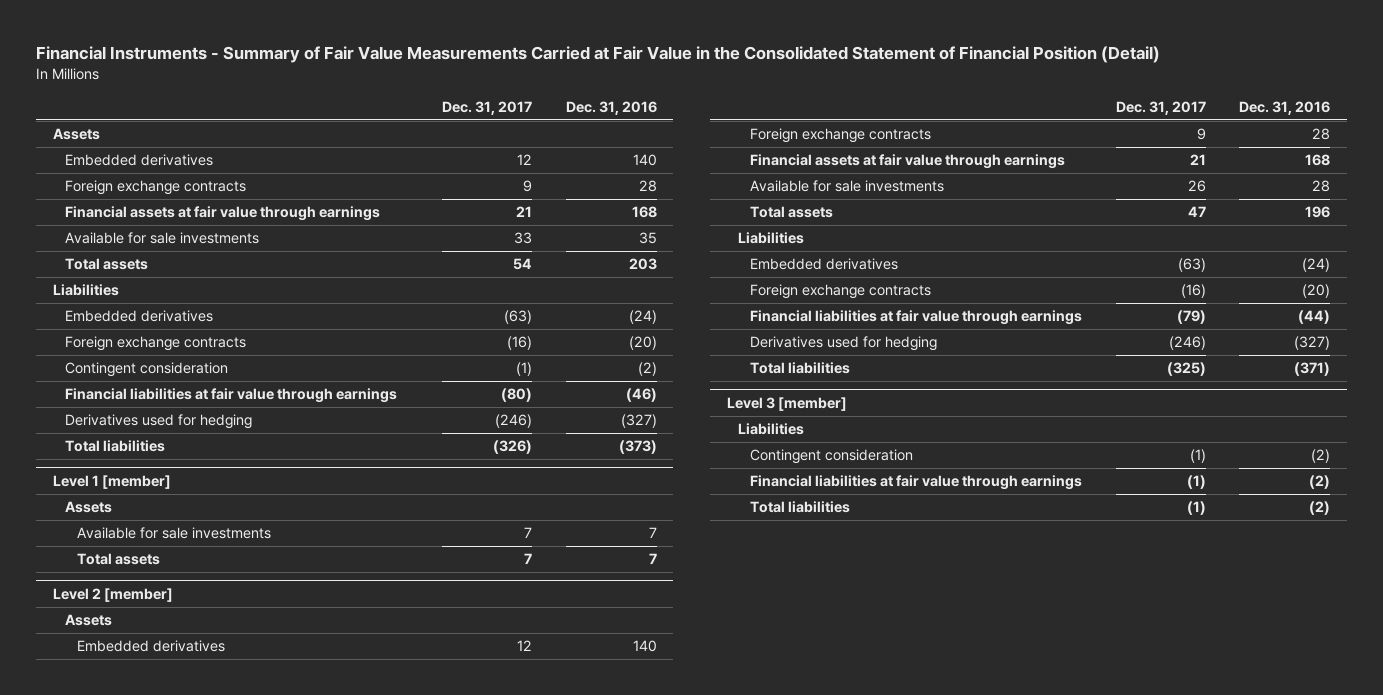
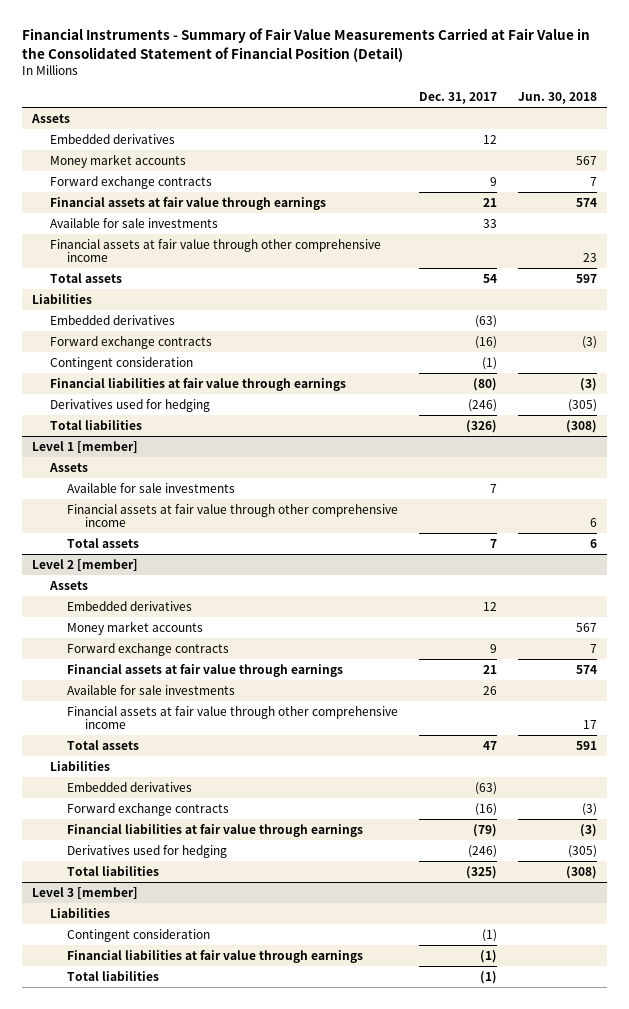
- | Dec. 31, 2017 | Dec. 31, 2016
+ | Dec. 31, 2017 | Jun. 30, 2018
- Foreign exchange contracts | 9 | 28
+ Money market accounts | | 567
+ Forward exchange contracts | 9 | 7
+ Financial assets at fair value through other comprehensive income | | 23
- Foreign exchange contracts | (16) | (20)
+ Forward exchange contracts | (16) | (3)
@ Level 1 [member]
+ Financial assets at fair value through other comprehensive income | | 6
@ Level 2 [member]
- Foreign exchange contracts | 9 | 28
+ Money market accounts | | 567
+ Forward exchange contracts | 9 | 7
+ Financial assets at fair value through other comprehensive income | | 17
- Foreign exchange contracts | (16) | (20)
+ Forward exchange contracts | (16) | (3)

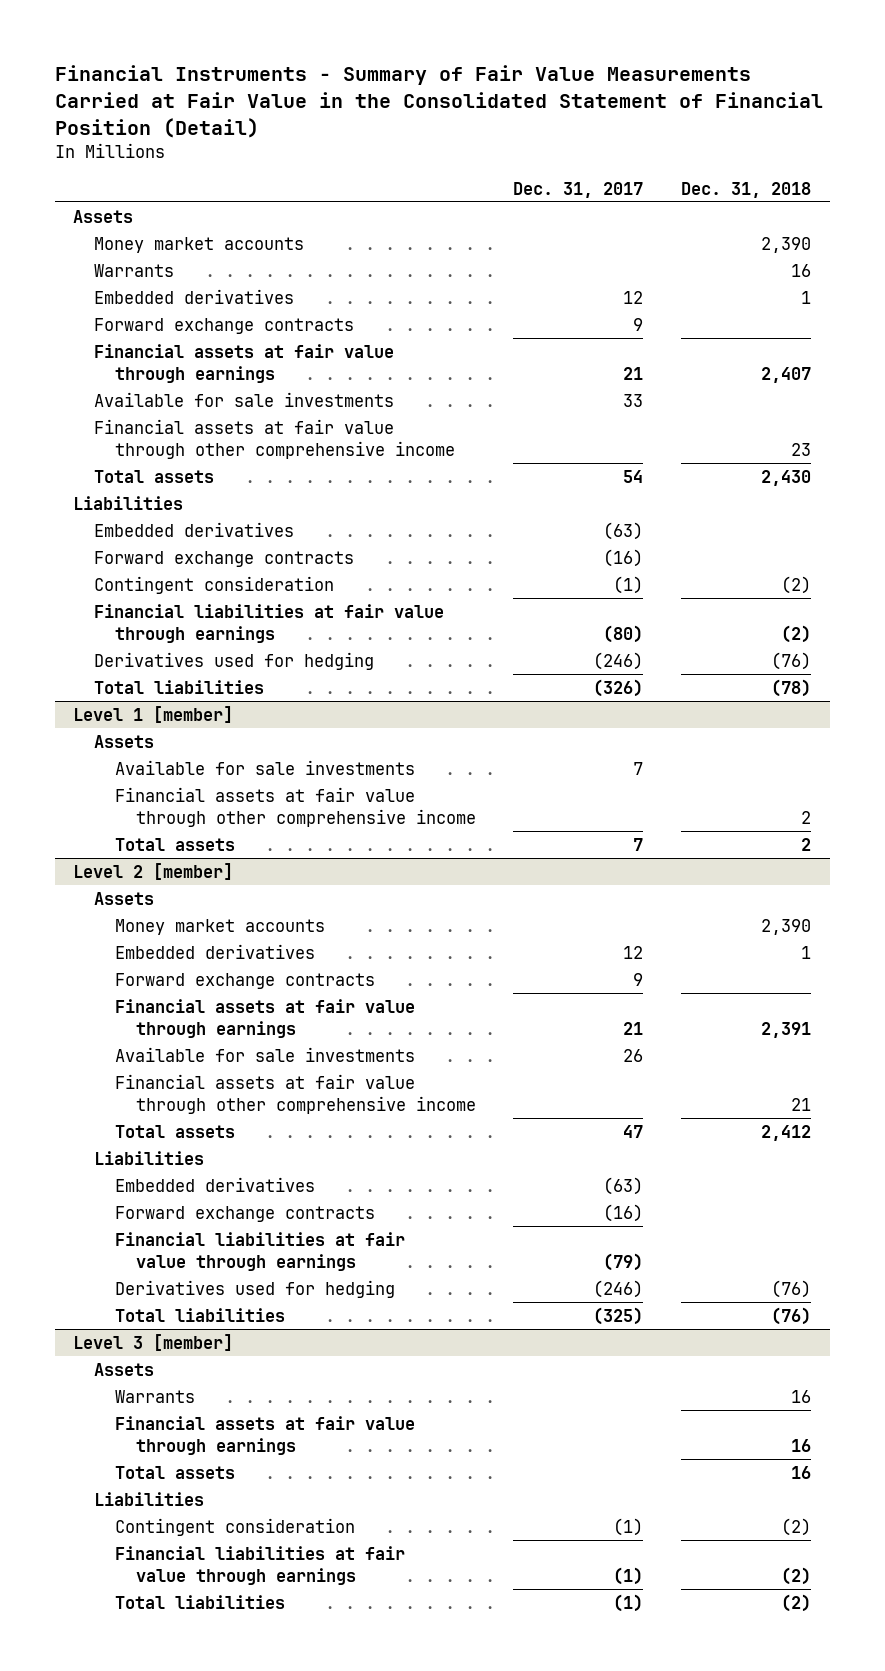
- | Dec. 31, 2017 | Jun. 30, 2018
+ | Dec. 31, 2017 | Dec. 31, 2018
+ Warrants | | 16
moved down: Embedded derivatives | 12 | 1
@ Level 2 [member]
moved down: Embedded derivatives | 12 | 1
@ Level 3 [member]
+ Assets
+ Warrants | | 16
+ Financial assets at fair value through earnings | | 16
+ Total assets | | 16

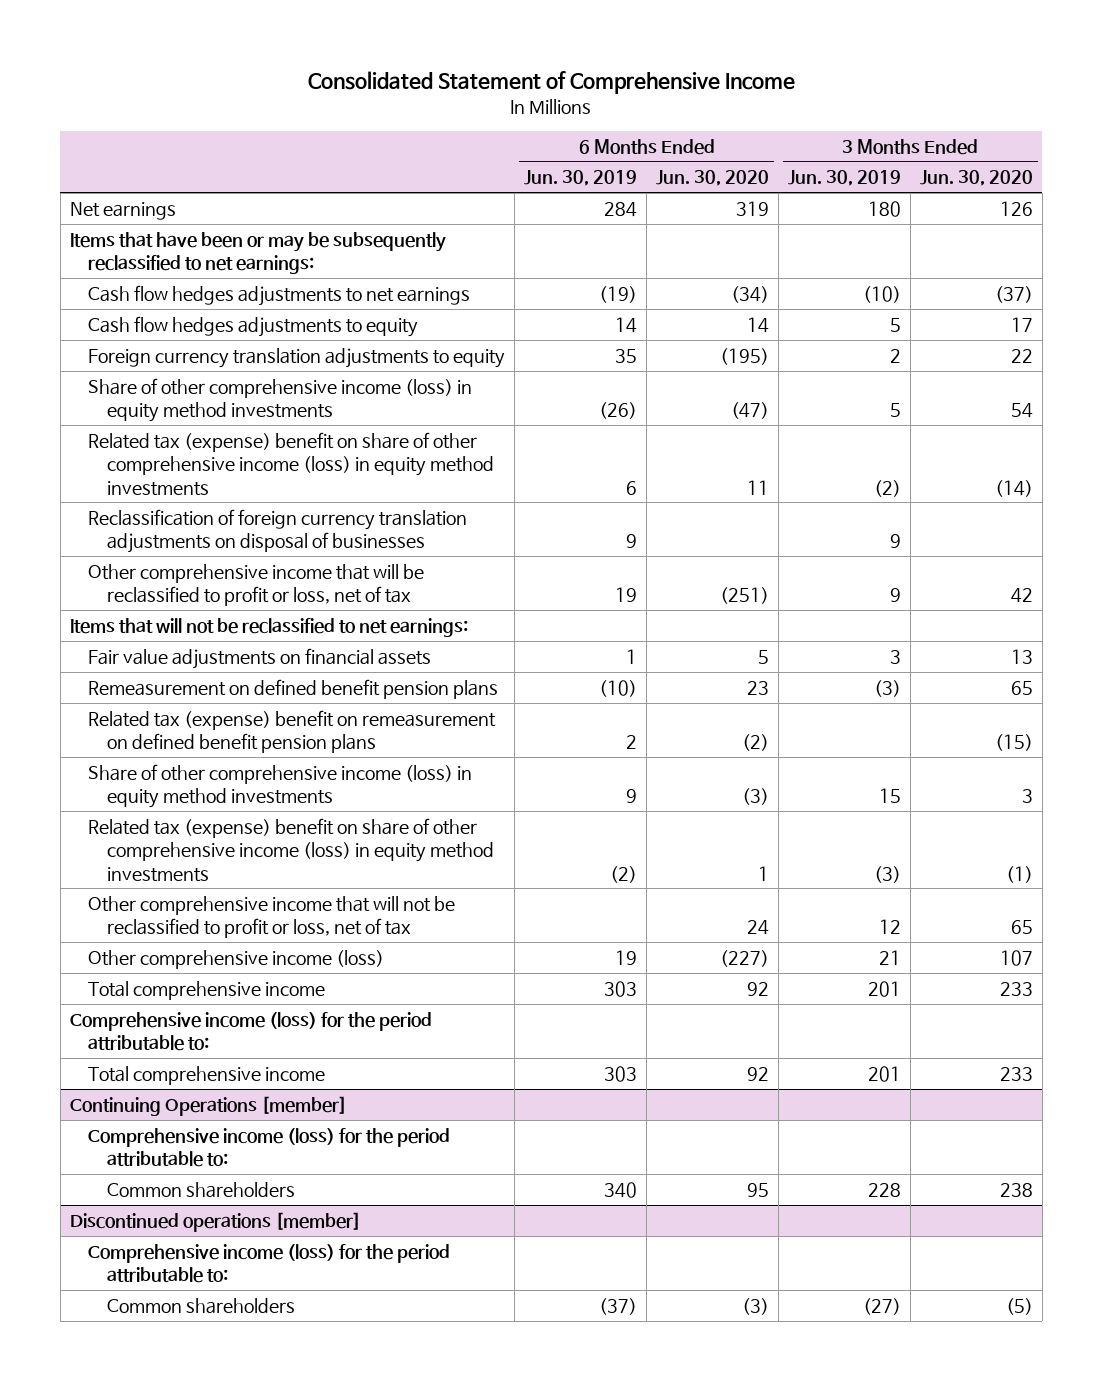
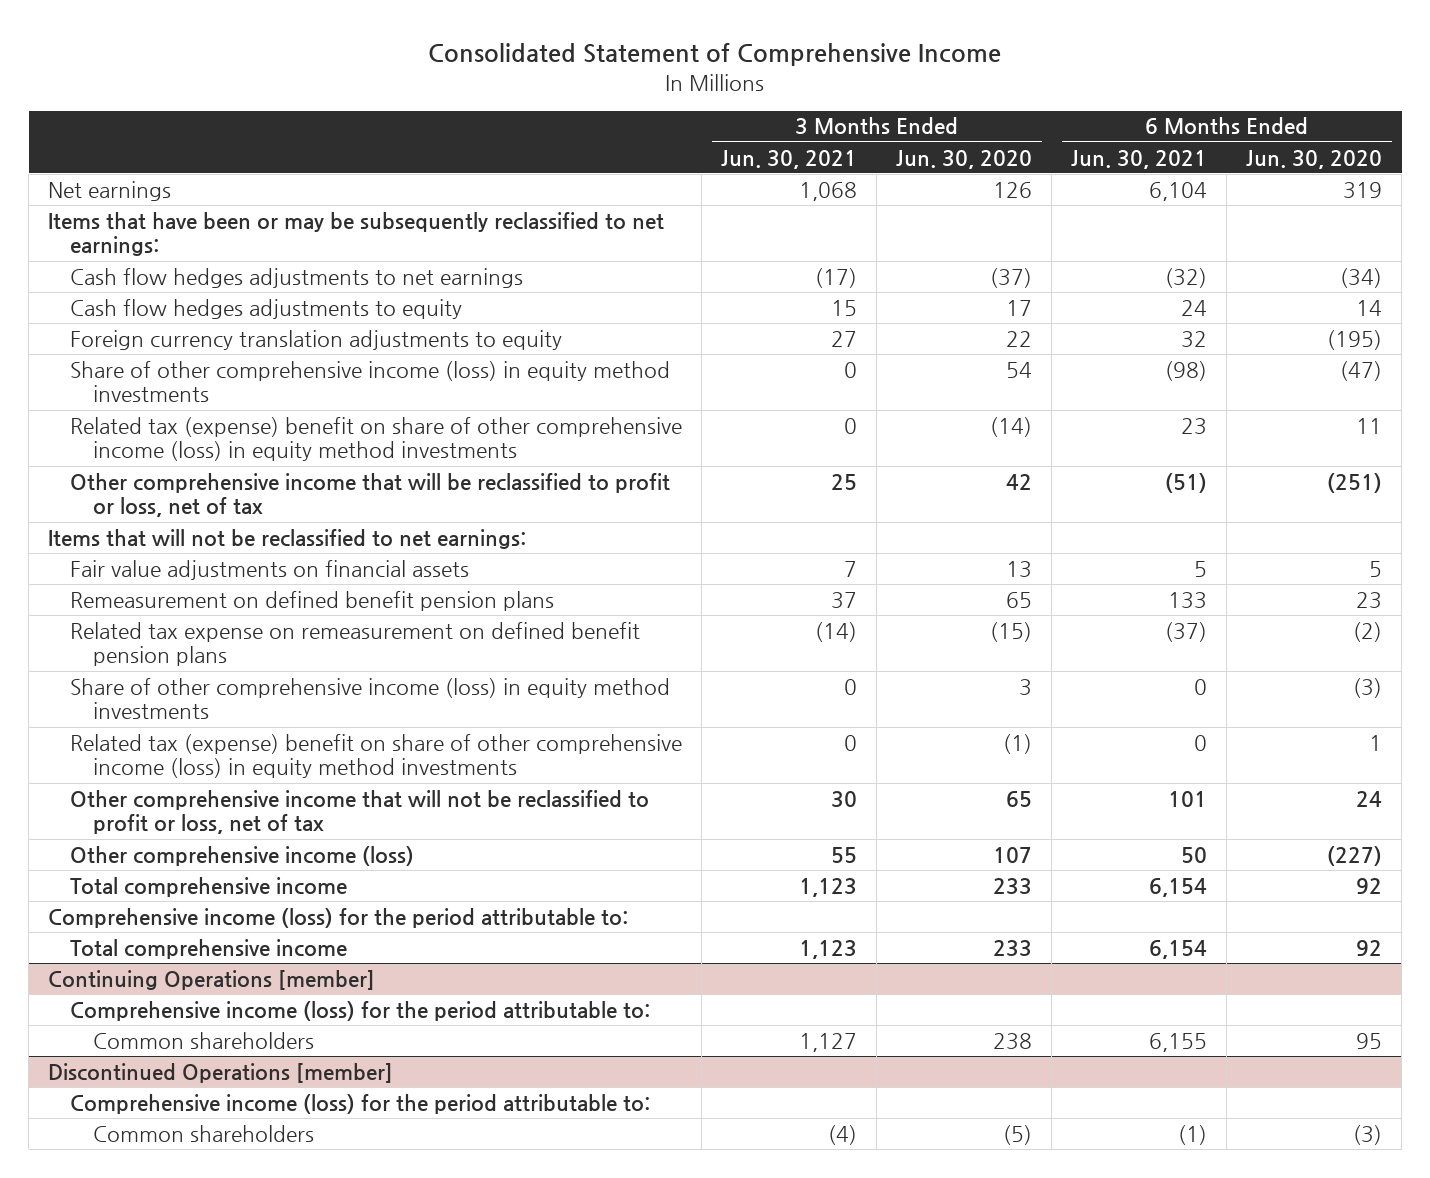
- | 6 Months Ended Jun. 30, 2019 | 6 Months Ended Jun. 30, 2020 | 3 Months Ended Jun. 30, 2019 | 3 Months Ended Jun. 30, 2020
+ | 3 Months Ended Jun. 30, 2021 | 3 Months Ended Jun. 30, 2020 | 6 Months Ended Jun. 30, 2021 | 6 Months Ended Jun. 30, 2020
- Reclassification of foreign currency translation adjustments on disposal of businesses | 9 | | 9 |
- Related tax (expense) benefit on remeasurement on defined benefit pension plans | 2 | (2) | | (15)
+ Related tax expense on remeasurement on defined benefit pension plans | (14) | (15) | (37) | (2)
- Discontinued operations [member]
+ Discontinued Operations [member]

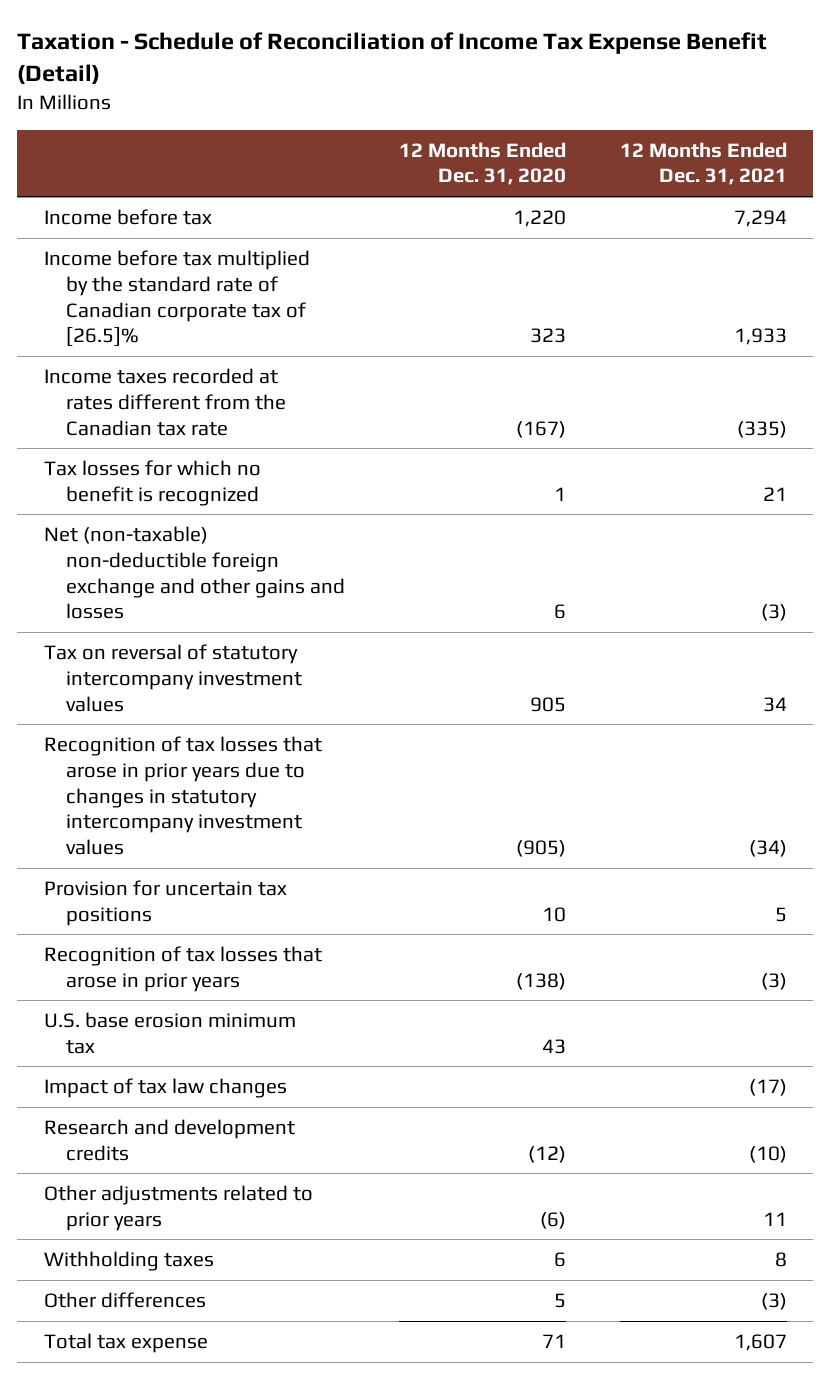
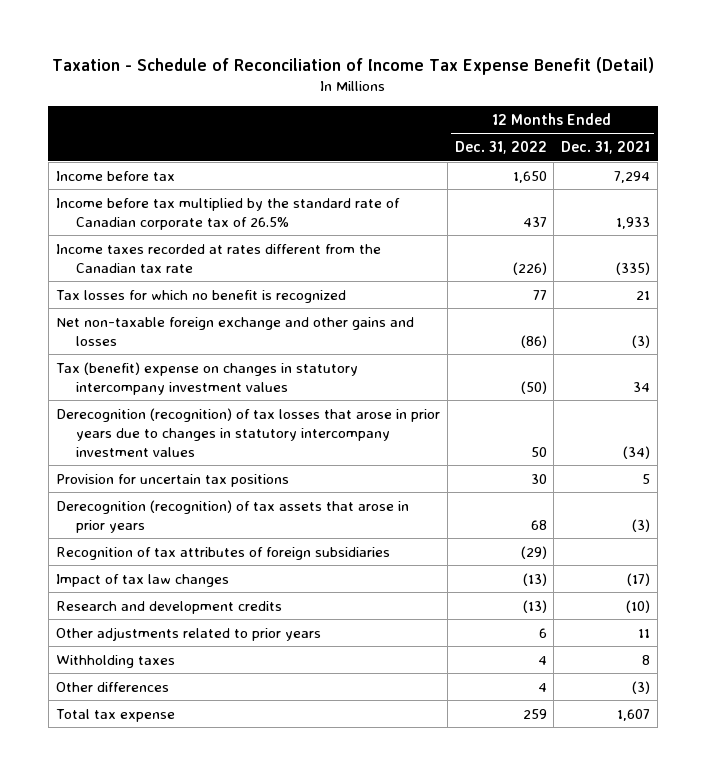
- | 12 Months Ended Dec. 31, 2020 | 12 Months Ended Dec. 31, 2021
+ | 12 Months Ended Dec. 31, 2022 | 12 Months Ended Dec. 31, 2021
- Income before tax multiplied by the standard rate of Canadian corporate tax of [26.5]% | 323 | 1,933
+ Income before tax multiplied by the standard rate of Canadian corporate tax of 26.5% | 437 | 1,933
- Net (non-taxable) non-deductible foreign exchange and other gains and losses | 6 | (3)
- Tax on reversal of statutory intercompany investment values | 905 | 34
- Recognition of tax losses that arose in prior years due to changes in statutory intercompany investment values | (905) | (34)
+ Net non-taxable foreign exchange and other gains and losses | (86) | (3)
+ Tax (benefit) expense on changes in statutory intercompany investment values | (50) | 34
+ Derecognition (recognition) of tax losses that arose in prior years due to changes in statutory intercompany investment values | 50 | (34)
- Recognition of tax losses that arose in prior years | (138) | (3)
- U.S. base erosion minimum tax | 43 |
+ Derecognition (recognition) of tax assets that arose in prior years | 68 | (3)
+ Recognition of tax attributes of foreign subsidiaries | (29) |

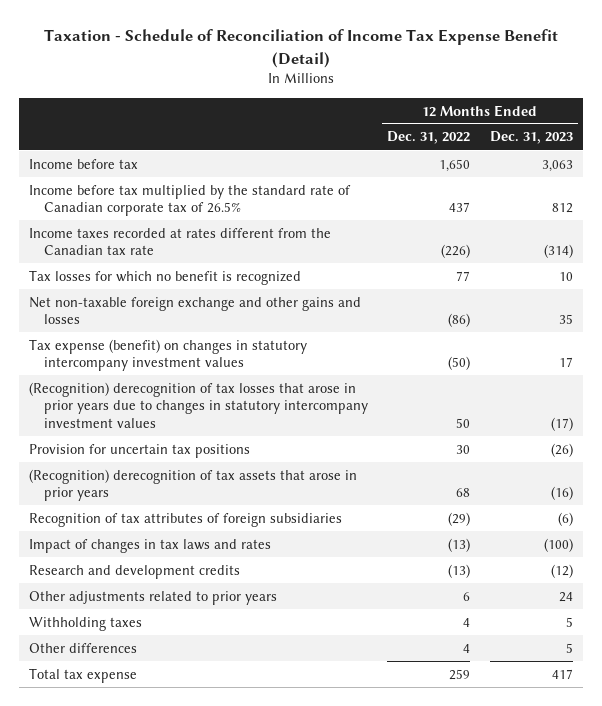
- | 12 Months Ended Dec. 31, 2022 | 12 Months Ended Dec. 31, 2021
+ | 12 Months Ended Dec. 31, 2022 | 12 Months Ended Dec. 31, 2023
- Tax (benefit) expense on changes in statutory intercompany investment values | (50) | 34
- Derecognition (recognition) of tax losses that arose in prior years due to changes in statutory intercompany investment values | 50 | (34)
+ Tax expense (benefit) on changes in statutory intercompany investment values | (50) | 17
+ (Recognition) derecognition of tax losses that arose in prior years due to changes in statutory intercompany investment values | 50 | (17)
- Derecognition (recognition) of tax assets that arose in prior years | 68 | (3)
+ (Recognition) derecognition of tax assets that arose in prior years | 68 | (16)
- Impact of tax law changes | (13) | (17)
+ Impact of changes in tax laws and rates | (13) | (100)

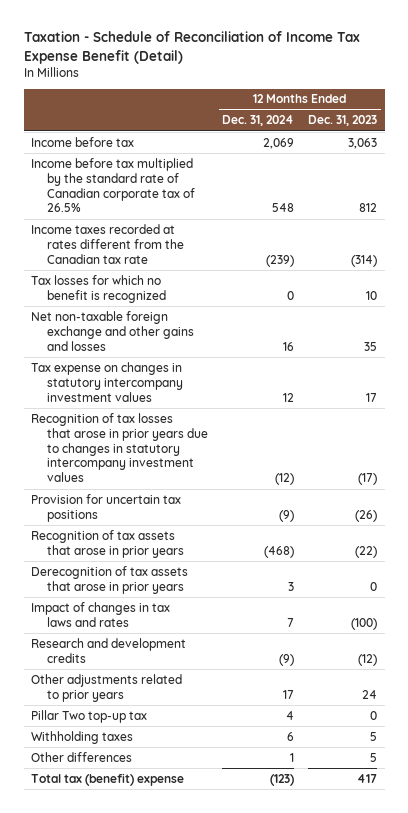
- | 12 Months Ended Dec. 31, 2022 | 12 Months Ended Dec. 31, 2023
+ | 12 Months Ended Dec. 31, 2024 | 12 Months Ended Dec. 31, 2023
- Tax expense (benefit) on changes in statutory intercompany investment values | (50) | 17
- (Recognition) derecognition of tax losses that arose in prior years due to changes in statutory intercompany investment values | 50 | (17)
+ Tax expense on changes in statutory intercompany investment values | 12 | 17
+ Recognition of tax losses that arose in prior years due to changes in statutory intercompany investment values | (12) | (17)
- (Recognition) derecognition of tax assets that arose in prior years | 68 | (16)
- Recognition of tax attributes of foreign subsidiaries | (29) | (6)
+ Recognition of tax assets that arose in prior years | (468) | (22)
+ Derecognition of tax assets that arose in prior years | 3 | 0
+ Pillar Two top-up tax | 4 | 0
- Total tax expense | 259 | 417
+ Total tax (benefit) expense | (123) | 417

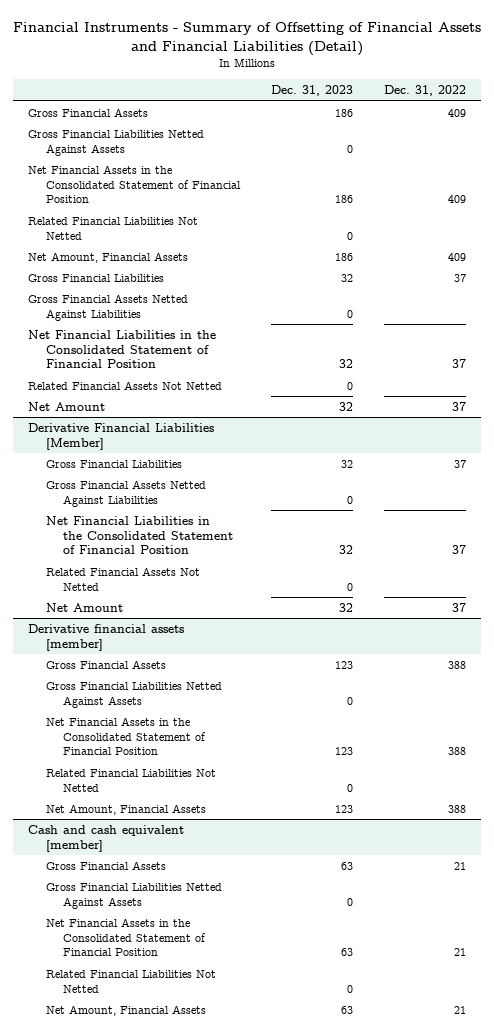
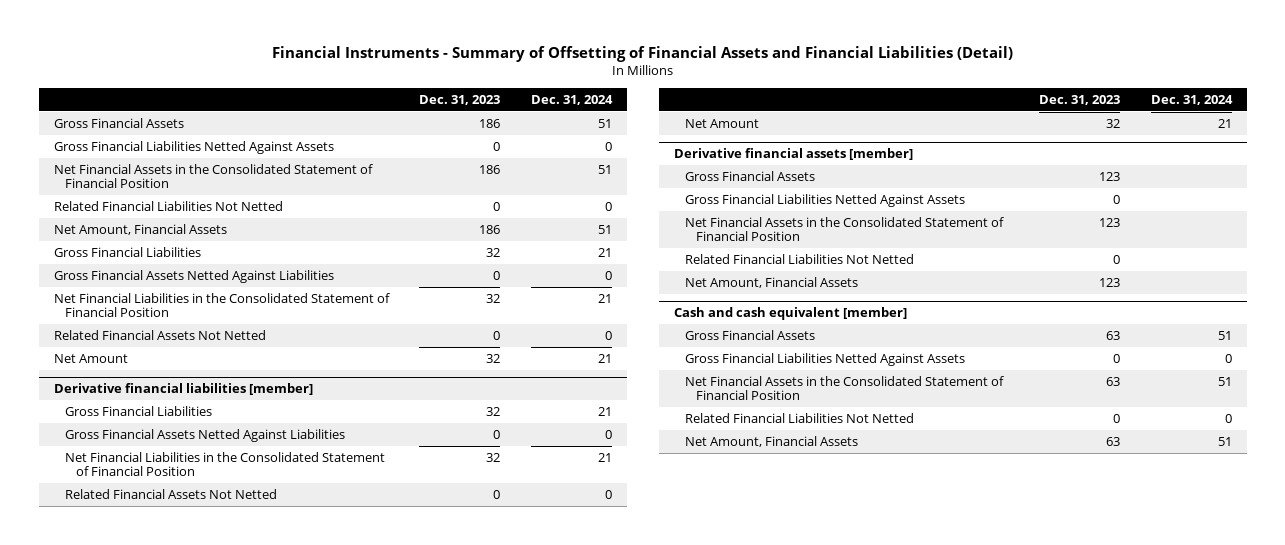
- | Dec. 31, 2023 | Dec. 31, 2022
+ | Dec. 31, 2023 | Dec. 31, 2024
- Derivative Financial Liabilities [Member]
+ Derivative financial liabilities [member]

